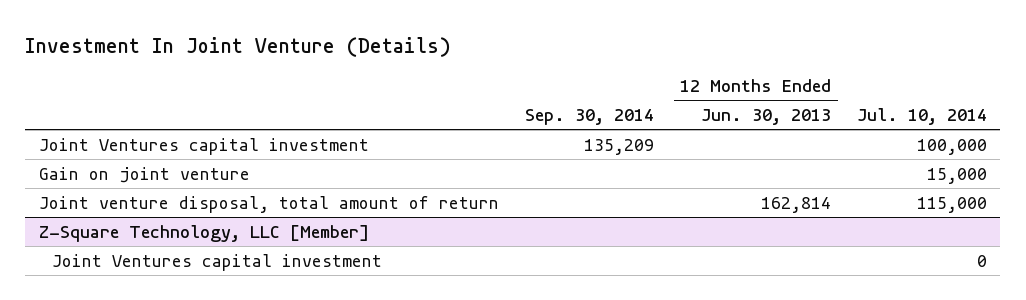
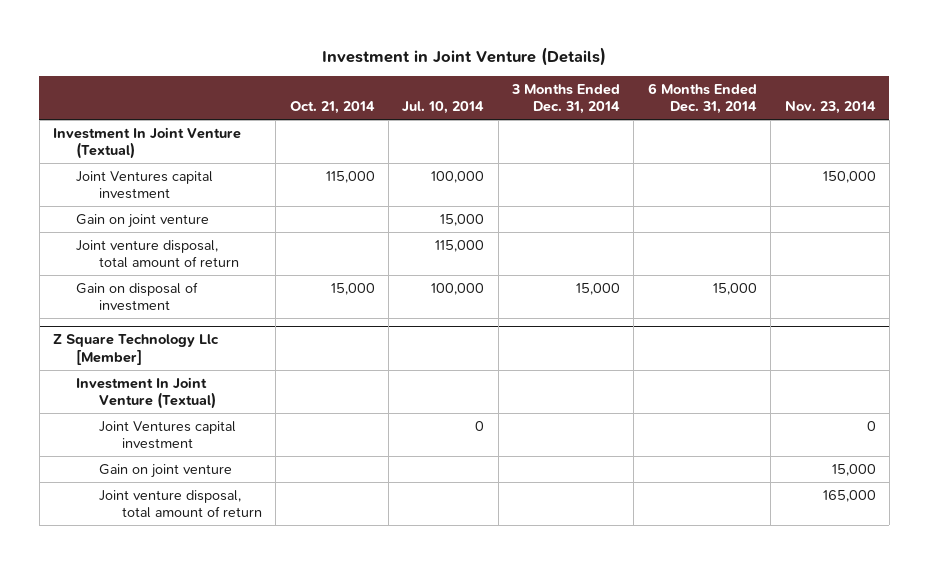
- Investment In Joint Venture (Details)
+ Investment in Joint Venture (Details)
- | Sep. 30, 2014 | 12 Months Ended Jun. 30, 2013 | Jul. 10, 2014
+ | Oct. 21, 2014 | Jul. 10, 2014 | 3 Months Ended Dec. 31, 2014 | 6 Months Ended Dec. 31, 2014 | Nov. 23, 2014
+ Investment In Joint Venture (Textual)
- Z-Square Technology, LLC [Member]
+ Gain on disposal of investment | 15,000 | 100,000 | 15,000 | 15,000 |
+ Z Square Technology Llc [Member]
+ Investment In Joint Venture (Textual)
+ Gain on joint venture | | | | | 15,000
+ Joint venture disposal, total amount of return | | | | | 165,000

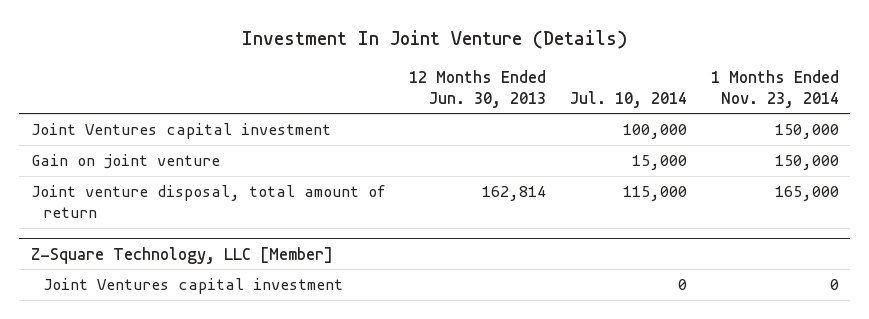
- Investment in Joint Venture (Details)
+ Investment In Joint Venture (Details)
- | Oct. 21, 2014 | Jul. 10, 2014 | 3 Months Ended Dec. 31, 2014 | 6 Months Ended Dec. 31, 2014 | Nov. 23, 2014
+ | 12 Months Ended Jun. 30, 2013 | Jul. 10, 2014 | 1 Months Ended Nov. 23, 2014
- Investment In Joint Venture (Textual)
- Gain on disposal of investment | 15,000 | 100,000 | 15,000 | 15,000 |
- Z Square Technology Llc [Member]
- Investment In Joint Venture (Textual)
+ Z-Square Technology, LLC [Member]
- Gain on joint venture | | | | | 15,000
- Joint venture disposal, total amount of return | | | | | 165,000

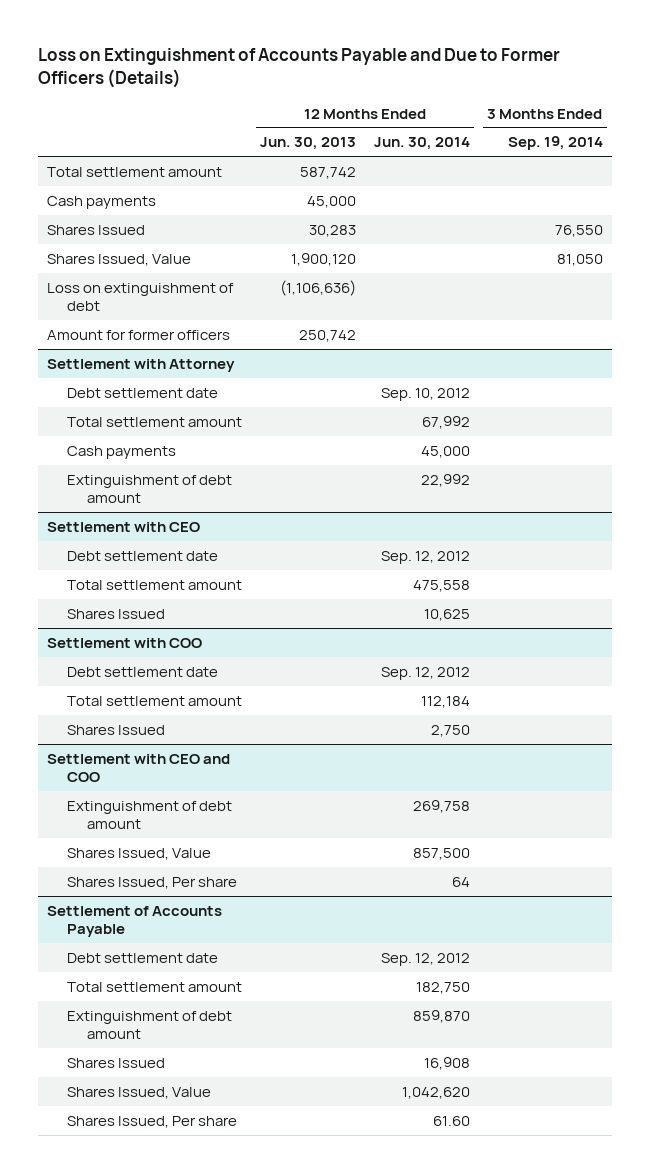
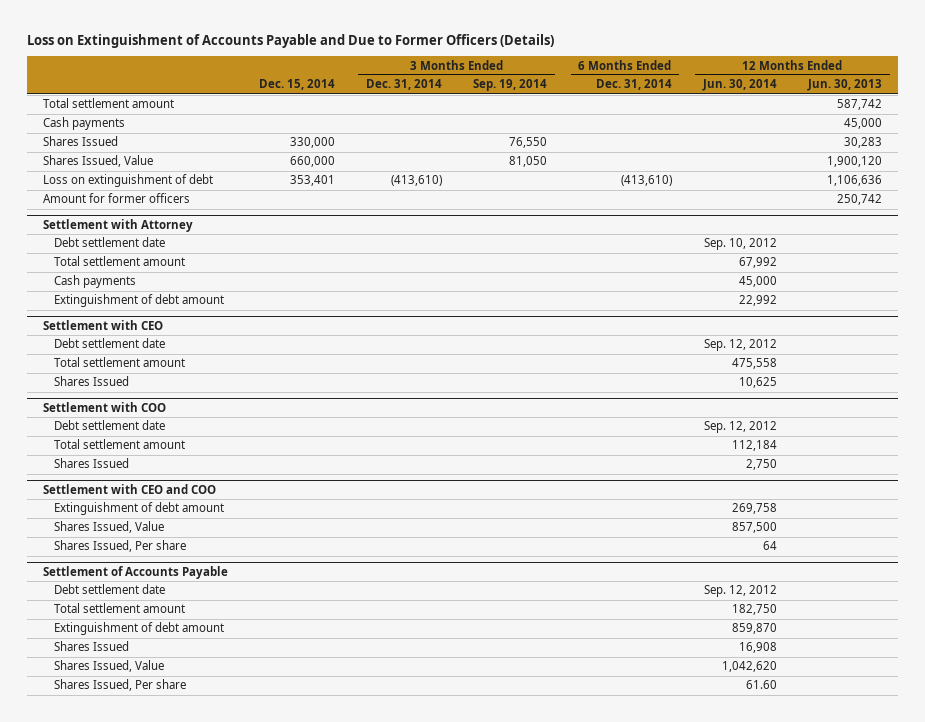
- | 12 Months Ended Jun. 30, 2013 | 12 Months Ended Jun. 30, 2014 | 3 Months Ended Sep. 19, 2014
+ | Dec. 15, 2014 | 3 Months Ended Dec. 31, 2014 | 3 Months Ended Sep. 19, 2014 | 6 Months Ended Dec. 31, 2014 | 12 Months Ended Jun. 30, 2014 | 12 Months Ended Jun. 30, 2013
- Loss on extinguishment of debt | (1,106,636) | |
+ Loss on extinguishment of debt | 353,401 | (413,610) | | (413,610) | | 1,106,636

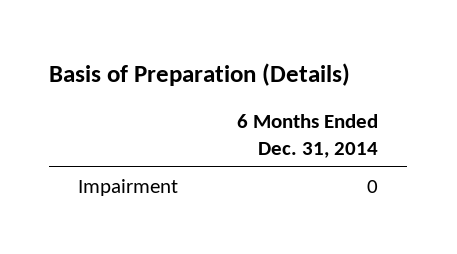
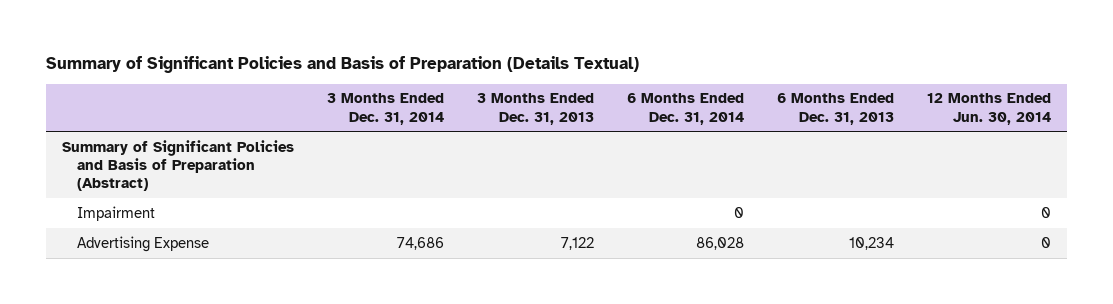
- Basis of Preparation (Details)
+ Summary of Significant Policies and Basis of Preparation (Details Textual)
- | 6 Months Ended Dec. 31, 2014
+ | 3 Months Ended Dec. 31, 2014 | 3 Months Ended Dec. 31, 2013 | 6 Months Ended Dec. 31, 2014 | 6 Months Ended Dec. 31, 2013 | 12 Months Ended Jun. 30, 2014
+ Summary of Significant Policies and Basis of Preparation (Abstract)
+ Advertising Expense | 74,686 | 7,122 | 86,028 | 10,234 | 0

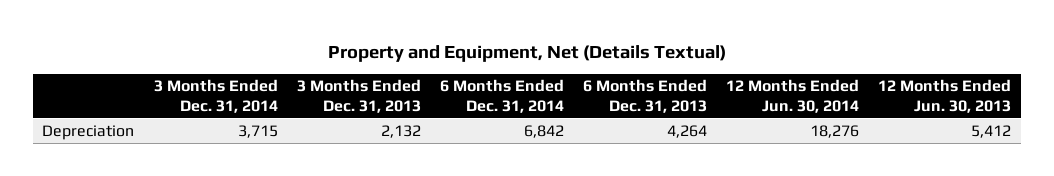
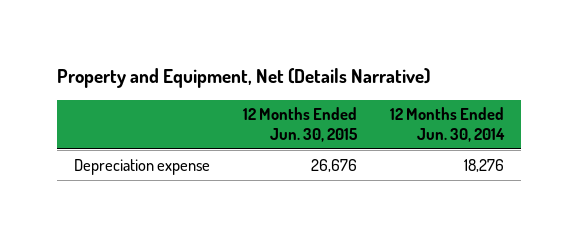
- Property and Equipment, Net (Details Textual)
+ Property and Equipment, Net (Details Narrative)
- | 3 Months Ended Dec. 31, 2014 | 3 Months Ended Dec. 31, 2013 | 6 Months Ended Dec. 31, 2014 | 6 Months Ended Dec. 31, 2013 | 12 Months Ended Jun. 30, 2014 | 12 Months Ended Jun. 30, 2013
+ | 12 Months Ended Jun. 30, 2015 | 12 Months Ended Jun. 30, 2014
- Depreciation | 3,715 | 2,132 | 6,842 | 4,264 | 18,276 | 5,412
+ Depreciation expense | 26,676 | 18,276

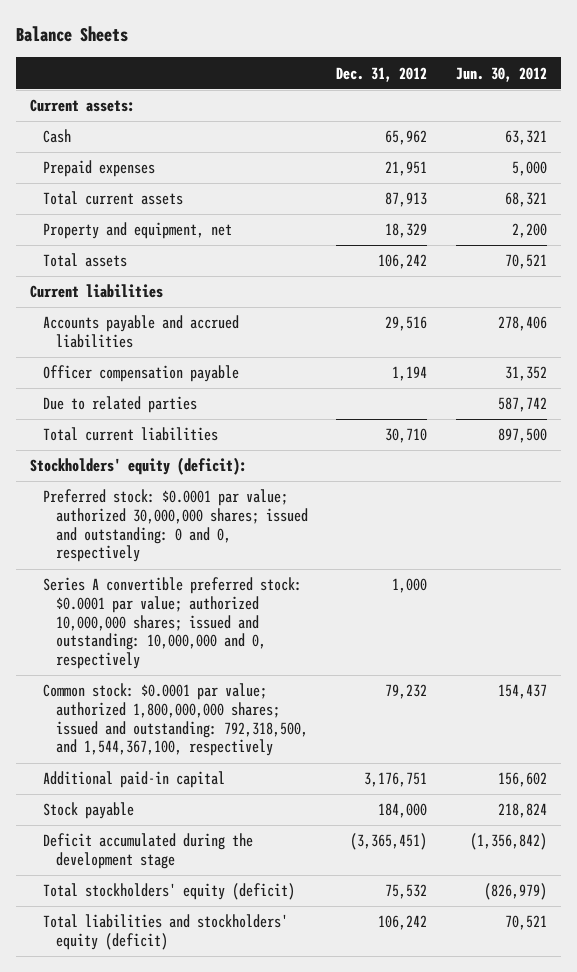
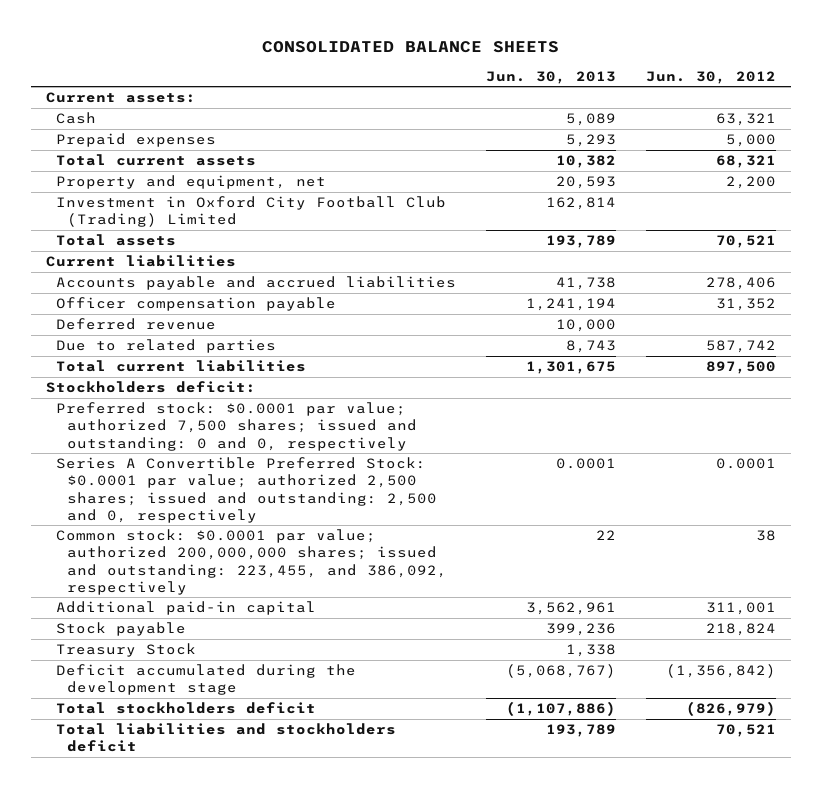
- Balance Sheets
+ CONSOLIDATED BALANCE SHEETS
- | Dec. 31, 2012 | Jun. 30, 2012
+ | Jun. 30, 2013 | Jun. 30, 2012
+ Investment in Oxford City Football Club (Trading) Limited | 162,814 |
+ Deferred revenue | 10,000 |
- Stockholders' equity (deficit):
- Preferred stock: $0.0001 par value; authorized 30,000,000 shares; issued and outstanding: 0 and 0, respectively
- Series A convertible preferred stock: $0.0001 par value; authorized 10,000,000 shares; issued and outstanding: 10,000,000 and 0, respectively | 1,000 |
- Common stock: $0.0001 par value; authorized 1,800,000,000 shares; issued and outstanding: 792,318,500, and 1,544,367,100, respectively | 79,232 | 154,437
- Additional paid-in capital | 3,176,751 | 156,602
+ Stockholders deficit:
+ Preferred stock: $0.0001 par value; authorized 7,500 shares; issued and outstanding: 0 and 0, respectively
+ Series A Convertible Preferred Stock: $0.0001 par value; authorized 2,500 shares; issued and outstanding: 2,500 and 0, respectively | 0.0001 | 0.0001
+ Common stock: $0.0001 par value; authorized 200,000,000 shares; issued and outstanding: 223,455, and 386,092, respectively | 22 | 38
+ Additional paid-in capital | 3,562,961 | 311,001
+ Treasury Stock | 1,338 |
- Total stockholders' equity (deficit) | 75,532 | (826,979)
- Total liabilities and stockholders' equity (deficit) | 106,242 | 70,521
+ Total stockholders deficit | (1,107,886) | (826,979)
+ Total liabilities and stockholders deficit | 193,789 | 70,521

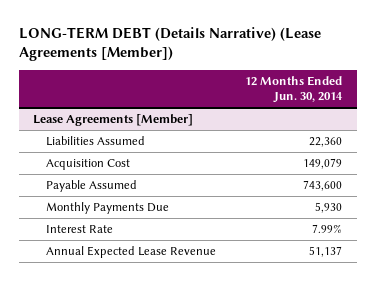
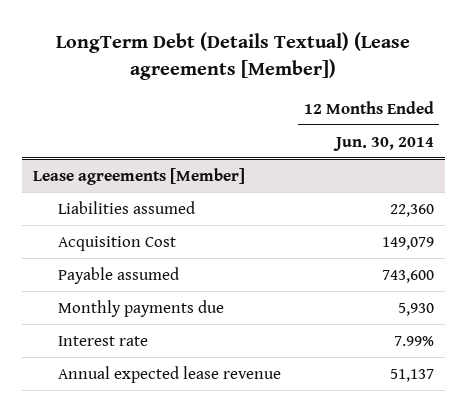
- LONG-TERM DEBT (Details Narrative) (Lease Agreements [Member])
+ LongTerm Debt (Details Textual) (Lease agreements [Member])
- Lease Agreements [Member]
- Liabilities Assumed | 22,360
+ Lease agreements [Member]
+ Liabilities assumed | 22,360
- Payable Assumed | 743,600
- Monthly Payments Due | 5,930
- Interest Rate | 7.99%
- Annual Expected Lease Revenue | 51,137
+ Payable assumed | 743,600
+ Monthly payments due | 5,930
+ Interest rate | 7.99%
+ Annual expected lease revenue | 51,137

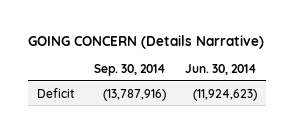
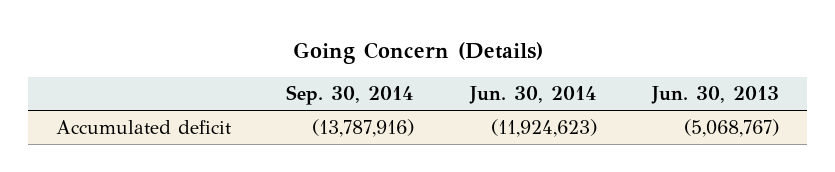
- GOING CONCERN (Details Narrative)
+ Going Concern (Details)
- | Sep. 30, 2014 | Jun. 30, 2014
+ | Sep. 30, 2014 | Jun. 30, 2014 | Jun. 30, 2013
- Deficit | (13,787,916) | (11,924,623)
+ Accumulated deficit | (13,787,916) | (11,924,623) | (5,068,767)

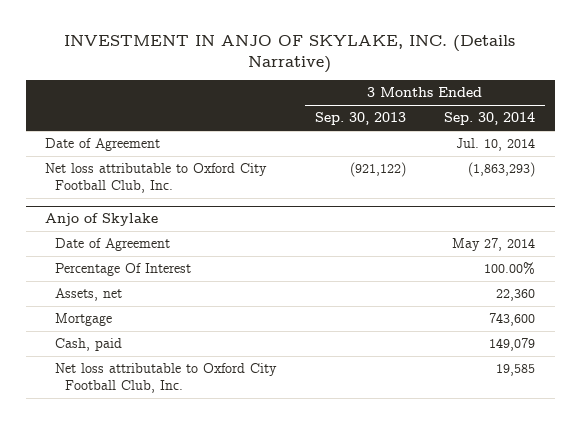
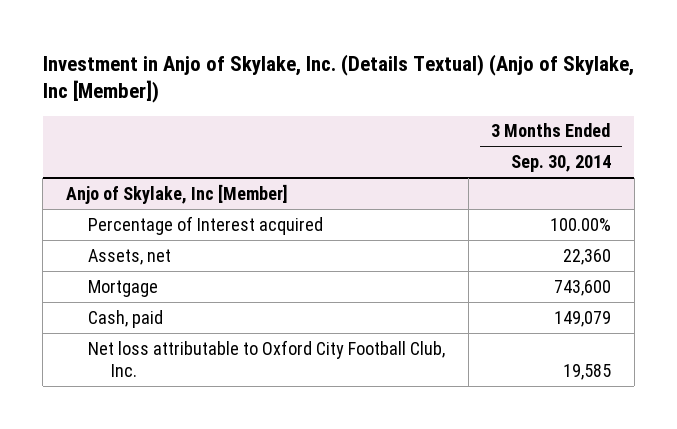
- INVESTMENT IN ANJO OF SKYLAKE, INC. (Details Narrative)
+ Investment in Anjo of Skylake, Inc. (Details Textual) (Anjo of Skylake, Inc [Member])
- | 3 Months Ended Sep. 30, 2013 | 3 Months Ended Sep. 30, 2014
+ | 3 Months Ended Sep. 30, 2014
- Date of Agreement | | Jul. 10, 2014
- Net loss attributable to Oxford City Football Club, Inc. | (921,122) | (1,863,293)
- Anjo of Skylake
- Date of Agreement | | May 27, 2014
- Percentage Of Interest | | 100.00%
+ Anjo of Skylake, Inc [Member]
+ Percentage of Interest acquired | 100.00%

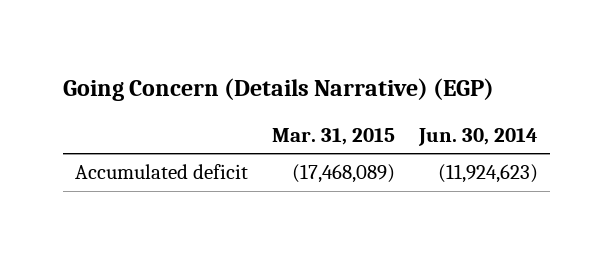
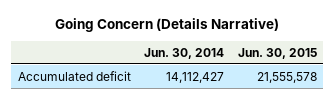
- Going Concern (Details Narrative) (EGP)
+ Going Concern (Details Narrative)
- | Mar. 31, 2015 | Jun. 30, 2014
+ | Jun. 30, 2014 | Jun. 30, 2015
- Accumulated deficit | (17,468,089) | (11,924,623)
+ Accumulated deficit | 14,112,427 | 21,555,578

